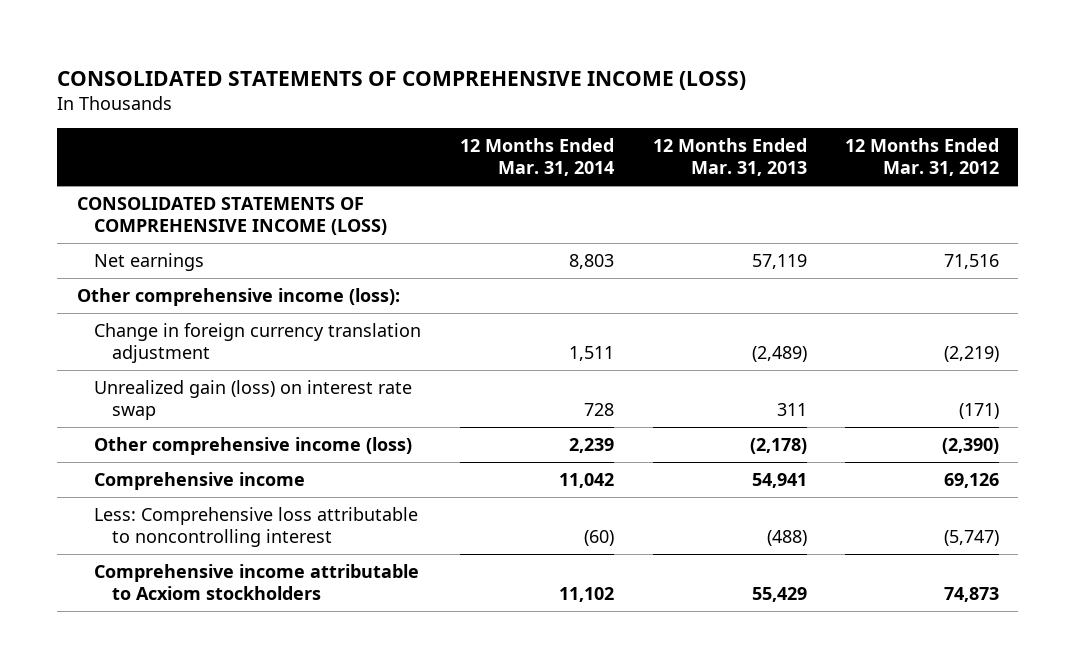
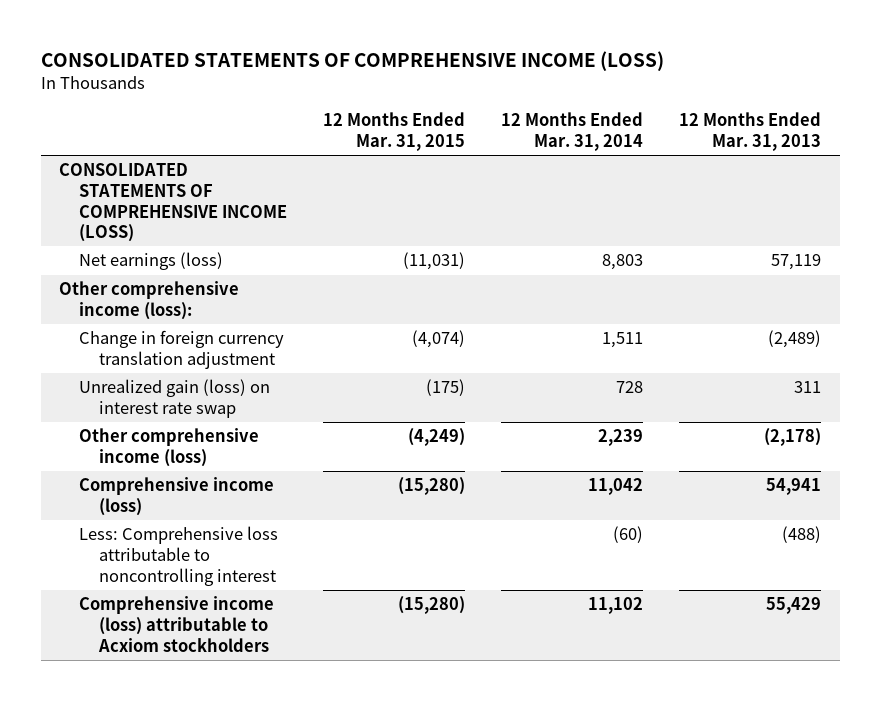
- | 12 Months Ended Mar. 31, 2014 | 12 Months Ended Mar. 31, 2013 | 12 Months Ended Mar. 31, 2012
+ | 12 Months Ended Mar. 31, 2015 | 12 Months Ended Mar. 31, 2014 | 12 Months Ended Mar. 31, 2013
- Net earnings | 8,803 | 57,119 | 71,516
+ Net earnings (loss) | (11,031) | 8,803 | 57,119
- Comprehensive income | 11,042 | 54,941 | 69,126
+ Comprehensive income (loss) | (15,280) | 11,042 | 54,941
- Comprehensive income attributable to Acxiom stockholders | 11,102 | 55,429 | 74,873
+ Comprehensive income (loss) attributable to Acxiom stockholders | (15,280) | 11,102 | 55,429

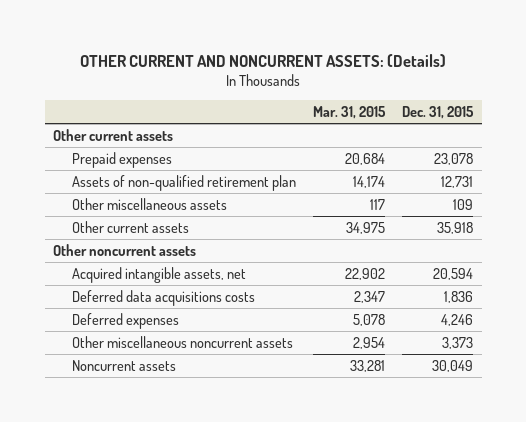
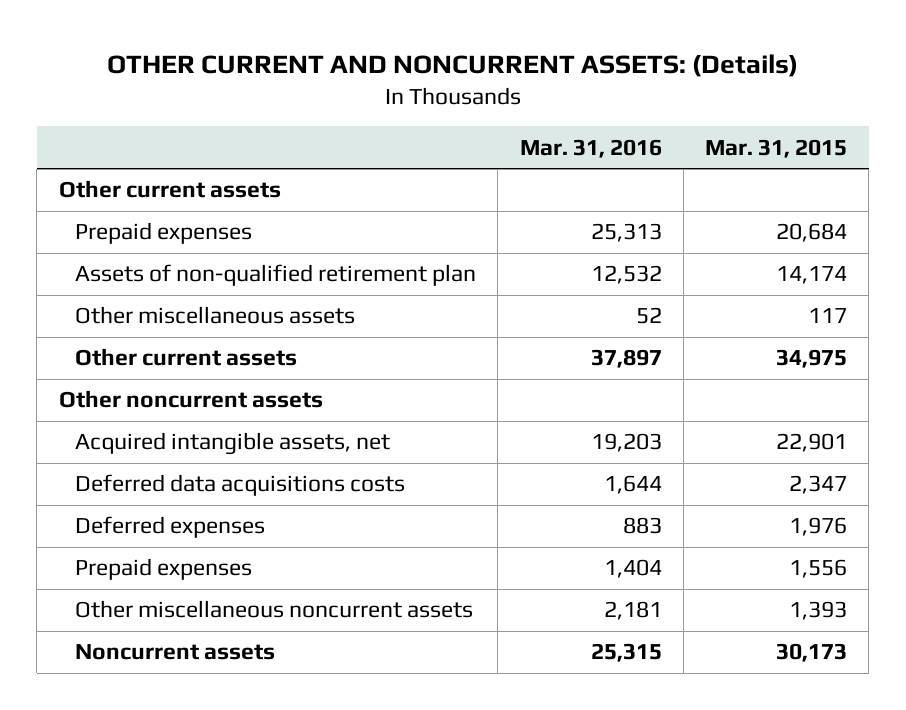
- | Mar. 31, 2015 | Dec. 31, 2015
+ | Mar. 31, 2016 | Mar. 31, 2015
- Acquired intangible assets, net | 22,902 | 20,594
+ Acquired intangible assets, net | 19,203 | 22,901
- Deferred expenses | 5,078 | 4,246
- Other miscellaneous noncurrent assets | 2,954 | 3,373
- Noncurrent assets | 33,281 | 30,049
+ Deferred expenses | 883 | 1,976
+ Prepaid expenses | 1,404 | 1,556
+ Other miscellaneous noncurrent assets | 2,181 | 1,393
+ Noncurrent assets | 25,315 | 30,173

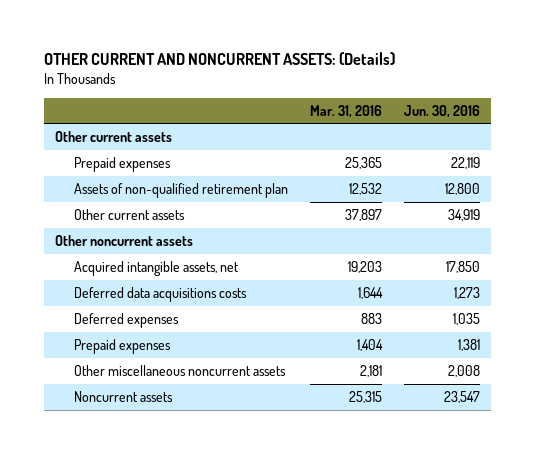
- | Mar. 31, 2016 | Mar. 31, 2015
+ | Mar. 31, 2016 | Jun. 30, 2016
- Prepaid expenses | 25,313 | 20,684
+ Prepaid expenses | 25,365 | 22,119
- Other miscellaneous assets | 52 | 117

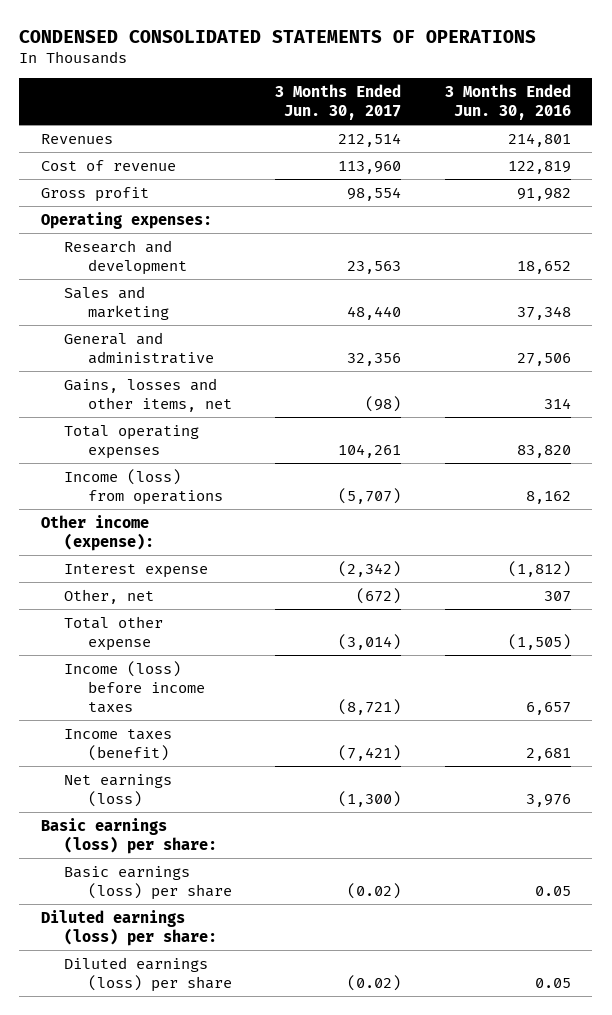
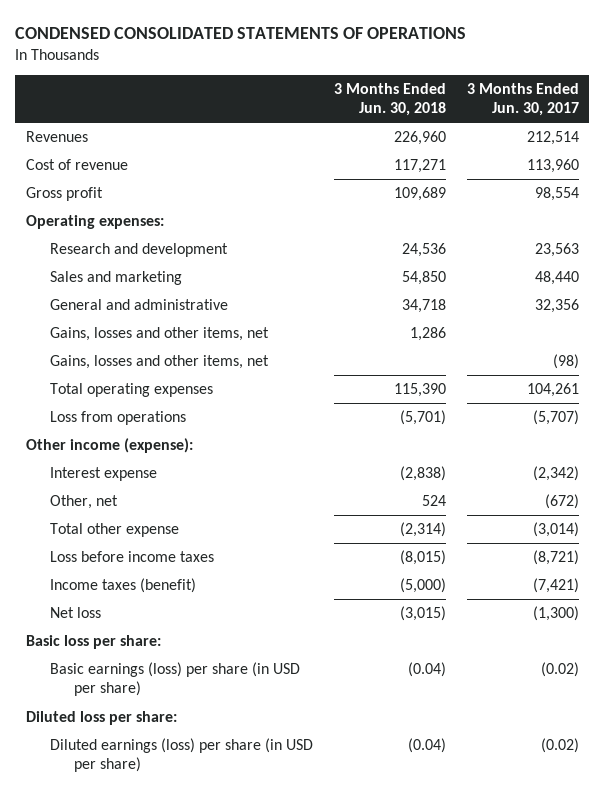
- | 3 Months Ended Jun. 30, 2017 | 3 Months Ended Jun. 30, 2016
+ | 3 Months Ended Jun. 30, 2018 | 3 Months Ended Jun. 30, 2017
+ Gains, losses and other items, net | 1,286 |
- Income (loss) from operations | (5,707) | 8,162
+ Loss from operations | (5,701) | (5,707)
- Income (loss) before income taxes | (8,721) | 6,657
+ Loss before income taxes | (8,015) | (8,721)
- Net earnings (loss) | (1,300) | 3,976
- Basic earnings (loss) per share:
- Basic earnings (loss) per share | (0.02) | 0.05
- Diluted earnings (loss) per share:
- Diluted earnings (loss) per share | (0.02) | 0.05
+ Net loss | (3,015) | (1,300)
+ Basic loss per share:
+ Basic earnings (loss) per share (in USD per share) | (0.04) | (0.02)
+ Diluted loss per share:
+ Diluted earnings (loss) per share (in USD per share) | (0.04) | (0.02)

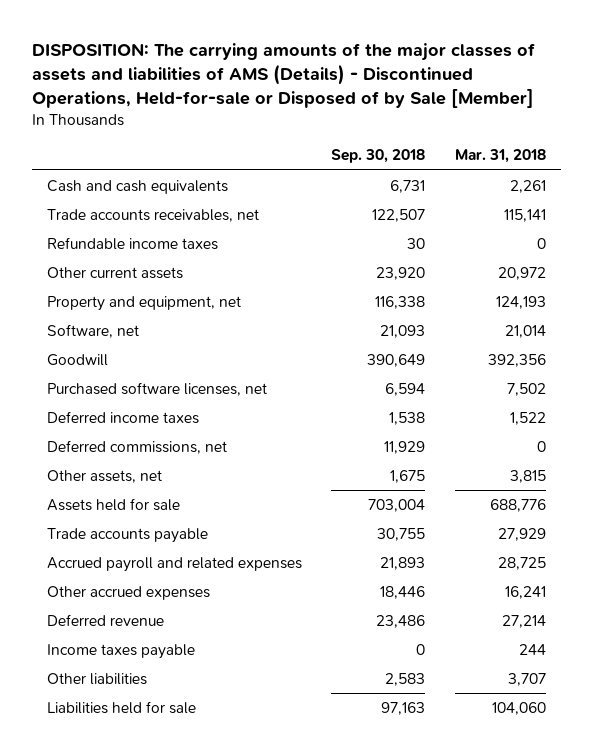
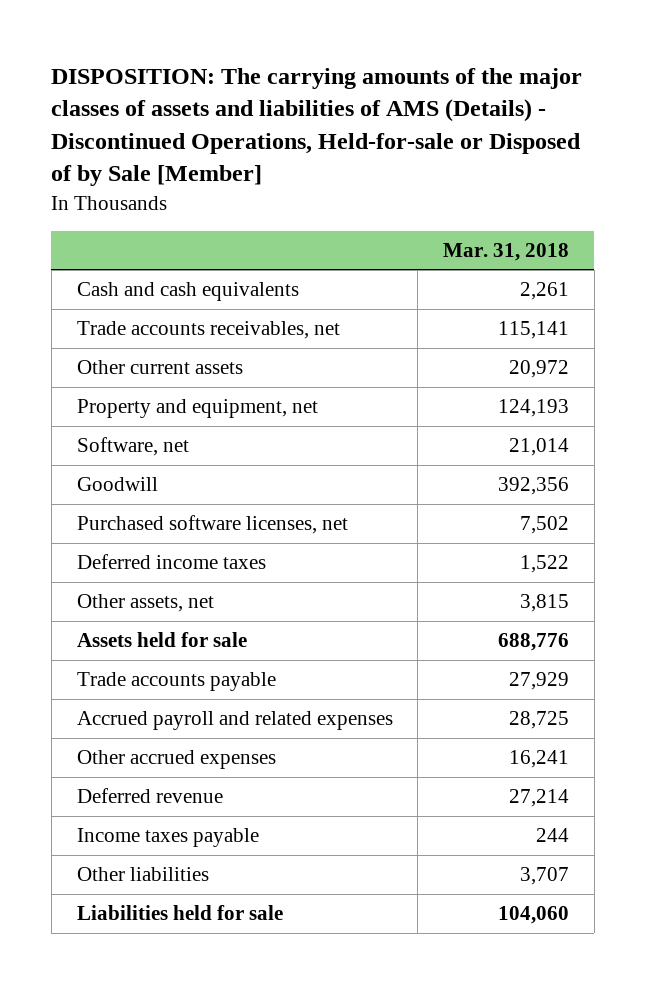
- | Sep. 30, 2018 | Mar. 31, 2018
+ | Mar. 31, 2018
- Refundable income taxes | 30 | 0
- Deferred commissions, net | 11,929 | 0

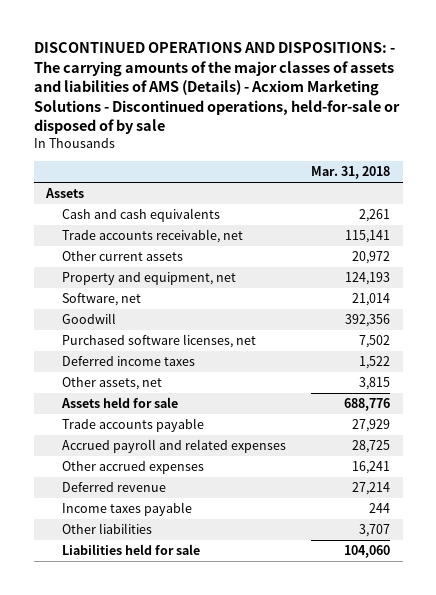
- DISPOSITION: The carrying amounts of the major classes of assets and liabilities of AMS (Details) - Discontinued Operations, Held-for-sale or Disposed of by Sale [Member]
+ DISCONTINUED OPERATIONS AND DISPOSITIONS: - The carrying amounts of the major classes of assets and liabilities of AMS (Details) - Acxiom Marketing Solutions - Discontinued operations, held-for-sale or disposed of by sale
+ Assets
- Trade accounts receivables, net | 115,141
+ Trade accounts receivable, net | 115,141

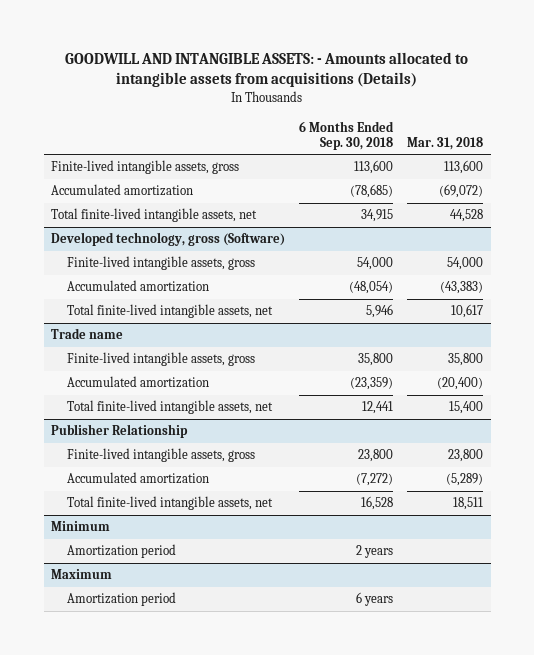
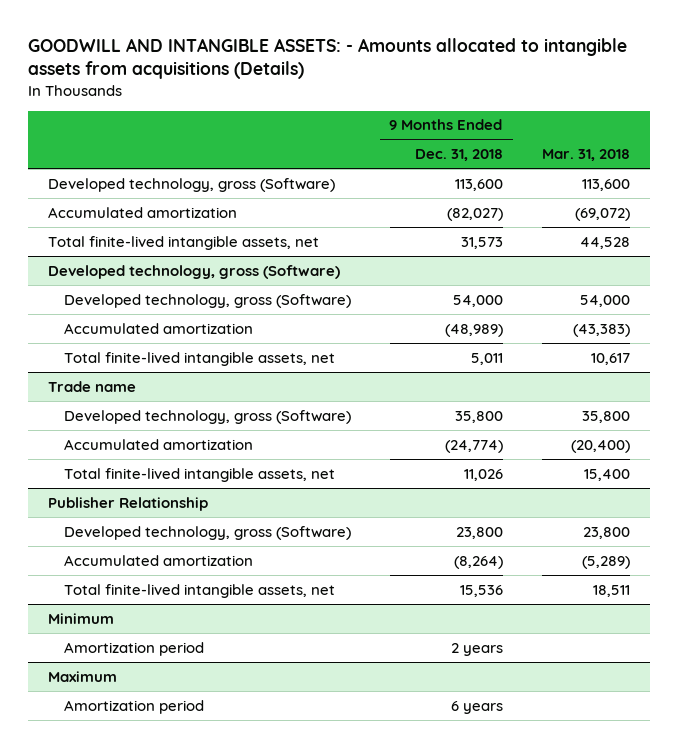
- | 6 Months Ended Sep. 30, 2018 | Mar. 31, 2018
+ | 9 Months Ended Dec. 31, 2018 | Mar. 31, 2018
- Finite-lived intangible assets, gross | 113,600 | 113,600
+ Developed technology, gross (Software) | 113,600 | 113,600
@ Developed technology, gross (Software)
- Finite-lived intangible assets, gross | 54,000 | 54,000
+ Developed technology, gross (Software) | 54,000 | 54,000
@ Trade name
- Finite-lived intangible assets, gross | 35,800 | 35,800
+ Developed technology, gross (Software) | 35,800 | 35,800
@ Publisher Relationship
- Finite-lived intangible assets, gross | 23,800 | 23,800
+ Developed technology, gross (Software) | 23,800 | 23,800

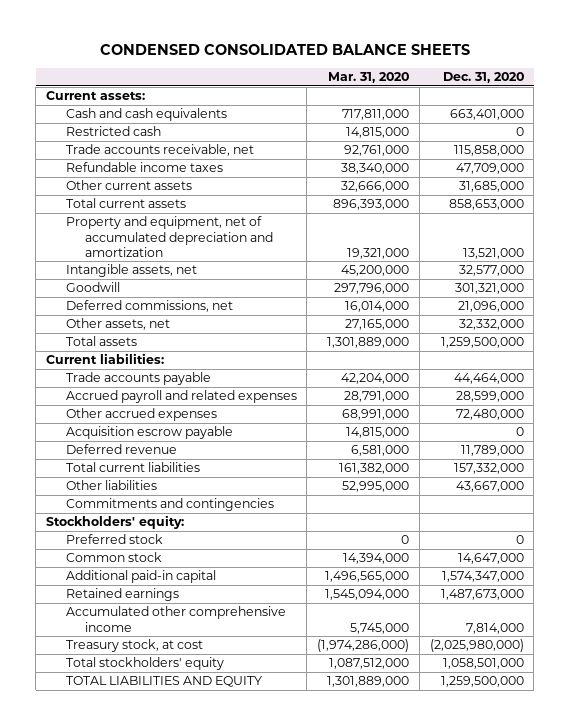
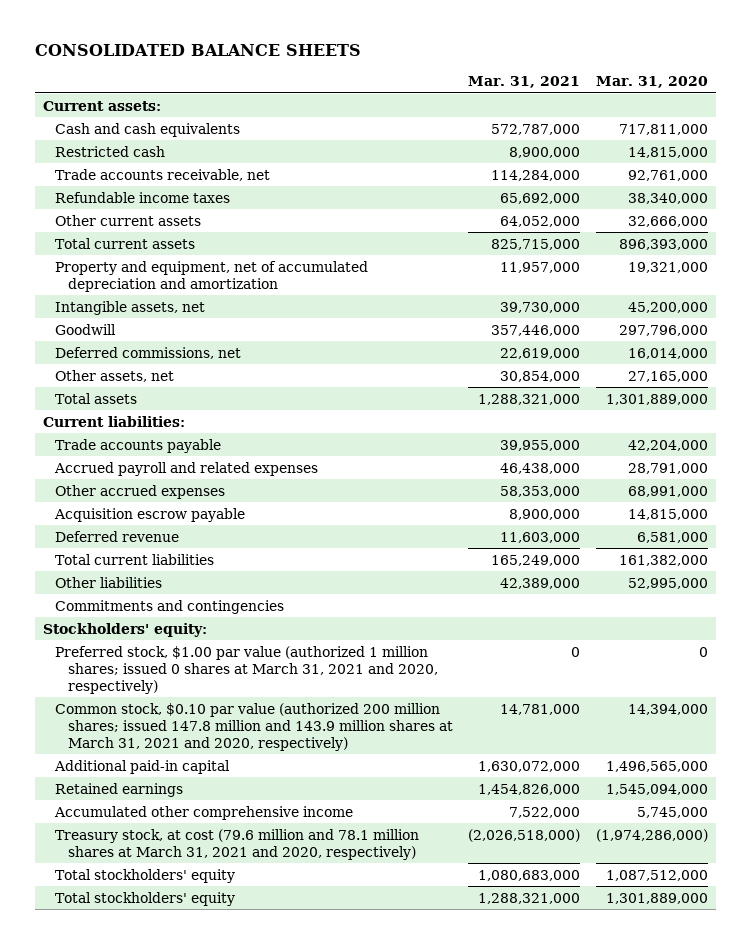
- CONDENSED CONSOLIDATED BALANCE SHEETS
+ CONSOLIDATED BALANCE SHEETS
- | Mar. 31, 2020 | Dec. 31, 2020
+ | Mar. 31, 2021 | Mar. 31, 2020
- Preferred stock | 0 | 0
- Common stock | 14,394,000 | 14,647,000
+ Preferred stock, $1.00 par value (authorized 1 million shares; issued 0 shares at March 31, 2021 and 2020, respectively) | 0 | 0
+ Common stock, $0.10 par value (authorized 200 million shares; issued 147.8 million and 143.9 million shares at March 31, 2021 and 2020, respectively) | 14,781,000 | 14,394,000
- Treasury stock, at cost | (1,974,286,000) | (2,025,980,000)
+ Treasury stock, at cost (79.6 million and 78.1 million shares at March 31, 2021 and 2020, respectively) | (2,026,518,000) | (1,974,286,000)
- TOTAL LIABILITIES AND EQUITY | 1,301,889,000 | 1,259,500,000
+ Total stockholders' equity | 1,288,321,000 | 1,301,889,000

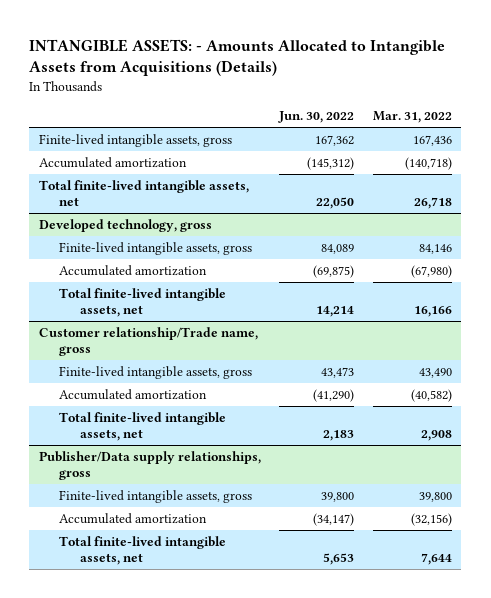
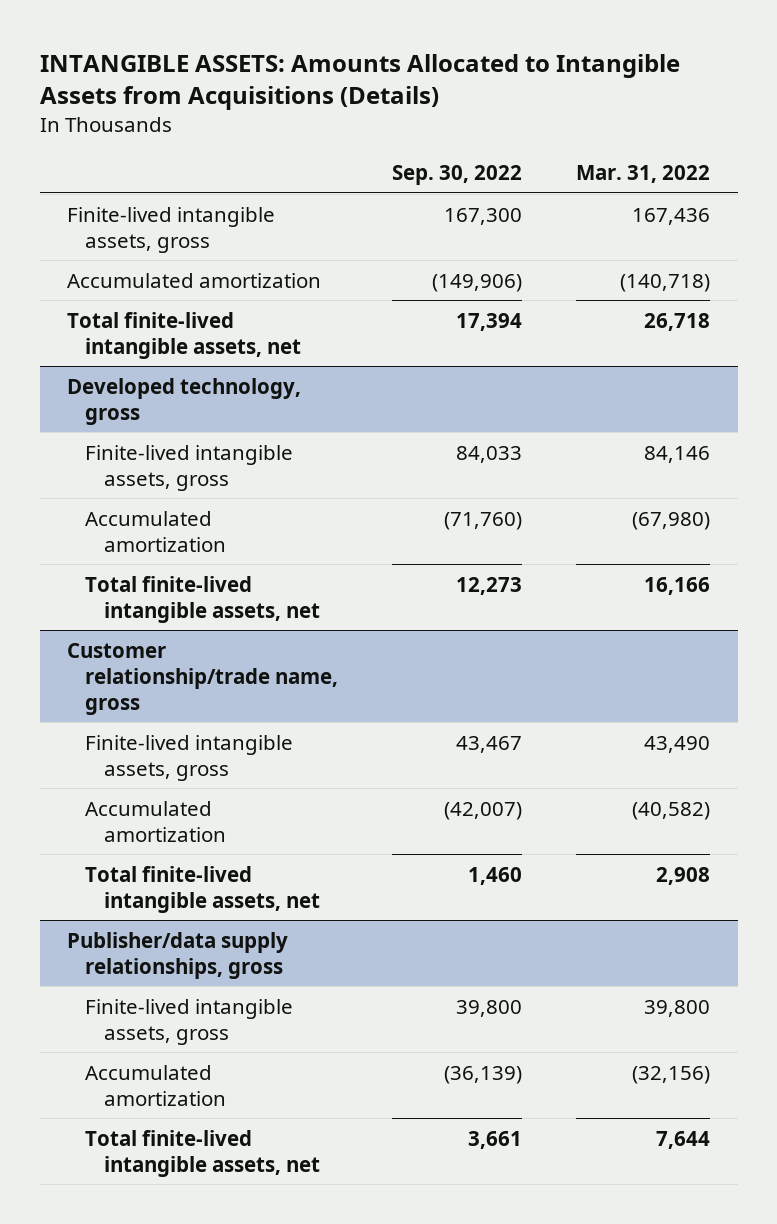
- INTANGIBLE ASSETS: - Amounts Allocated to Intangible Assets from Acquisitions (Details)
+ INTANGIBLE ASSETS: Amounts Allocated to Intangible Assets from Acquisitions (Details)
- | Jun. 30, 2022 | Mar. 31, 2022
+ | Sep. 30, 2022 | Mar. 31, 2022
- Customer relationship/Trade name, gross
+ Customer relationship/trade name, gross
- Publisher/Data supply relationships, gross
+ Publisher/data supply relationships, gross

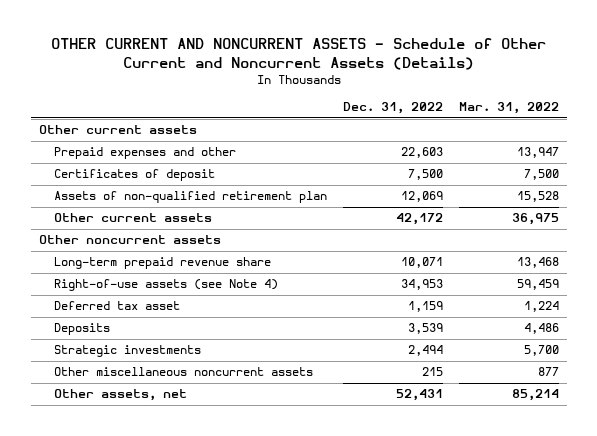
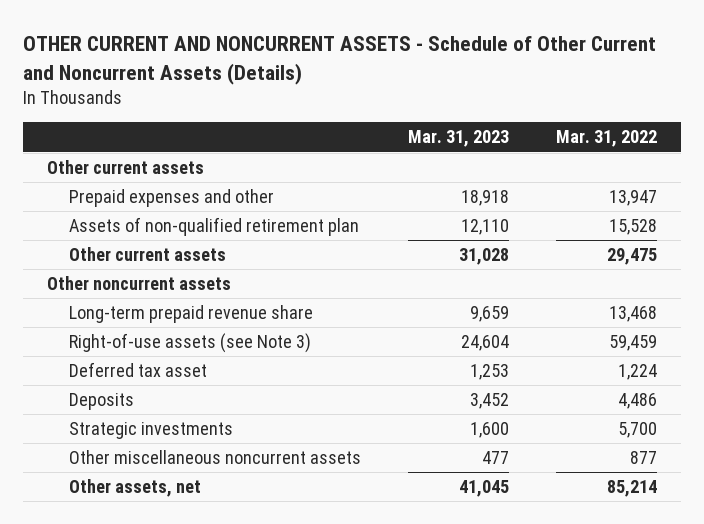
- | Dec. 31, 2022 | Mar. 31, 2022
+ | Mar. 31, 2023 | Mar. 31, 2022
- Certificates of deposit | 7,500 | 7,500
- Other current assets | 42,172 | 36,975
+ Other current assets | 31,028 | 29,475
- Right-of-use assets (see Note 4) | 34,953 | 59,459
+ Right-of-use assets (see Note 3) | 24,604 | 59,459

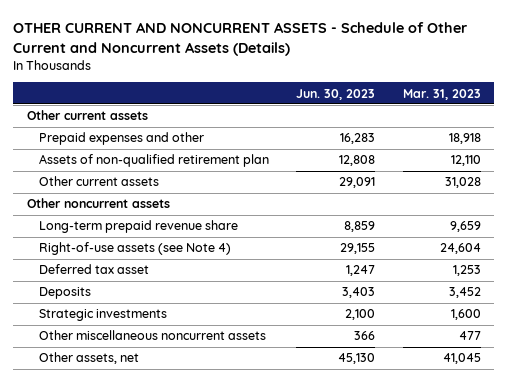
- | Mar. 31, 2023 | Mar. 31, 2022
+ | Jun. 30, 2023 | Mar. 31, 2023
- Right-of-use assets (see Note 3) | 24,604 | 59,459
+ Right-of-use assets (see Note 4) | 29,155 | 24,604

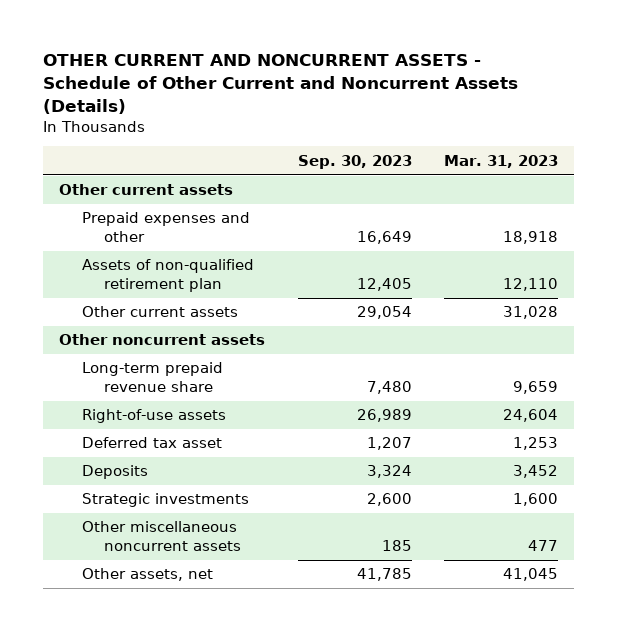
- | Jun. 30, 2023 | Mar. 31, 2023
+ | Sep. 30, 2023 | Mar. 31, 2023
- Right-of-use assets (see Note 4) | 29,155 | 24,604
+ Right-of-use assets | 26,989 | 24,604

